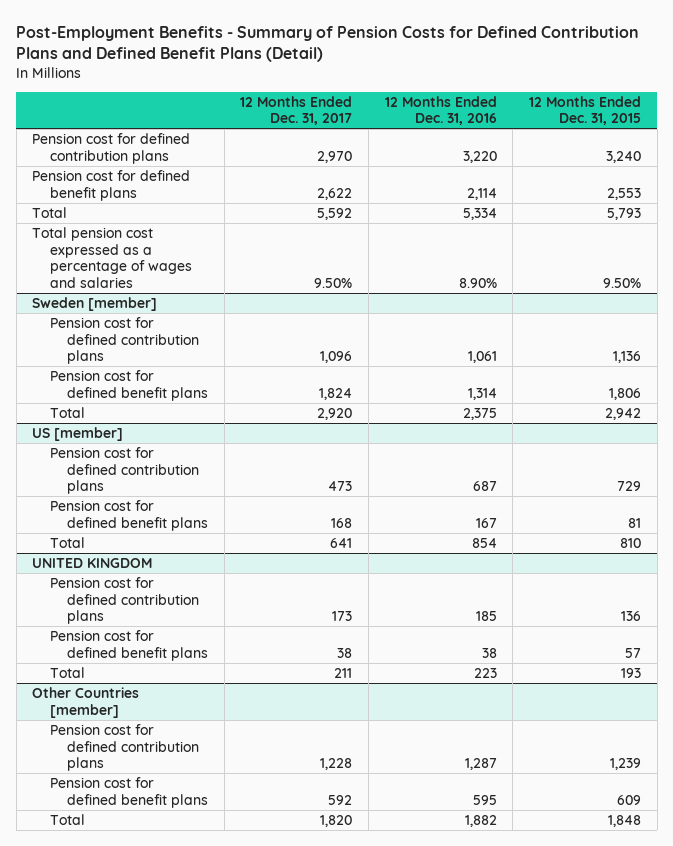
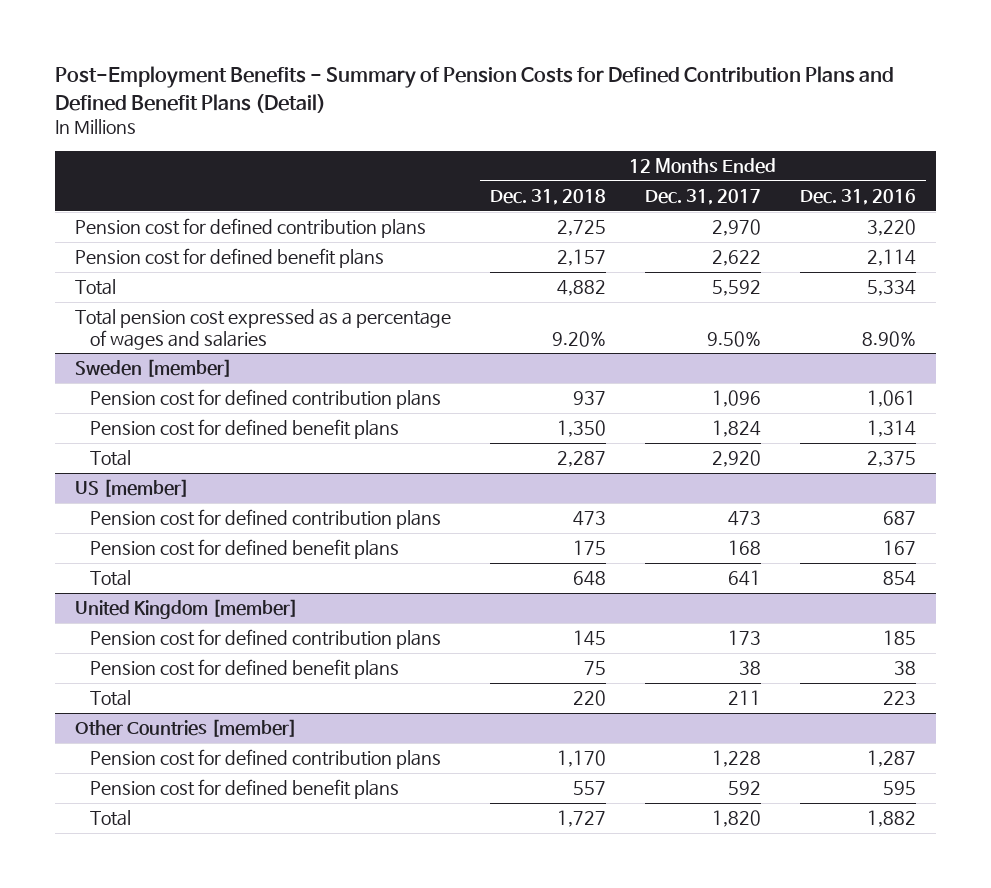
- | 12 Months Ended Dec. 31, 2017 | 12 Months Ended Dec. 31, 2016 | 12 Months Ended Dec. 31, 2015
+ | 12 Months Ended Dec. 31, 2018 | 12 Months Ended Dec. 31, 2017 | 12 Months Ended Dec. 31, 2016
- UNITED KINGDOM
+ United Kingdom [member]

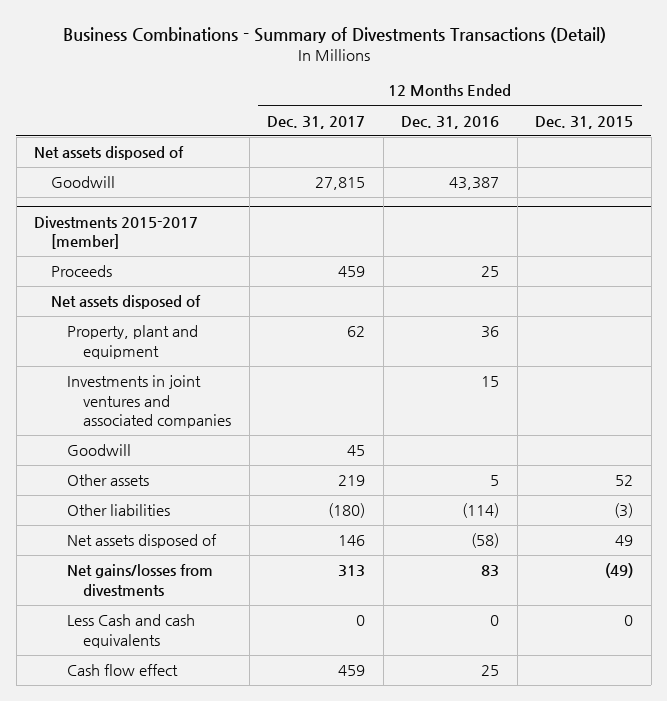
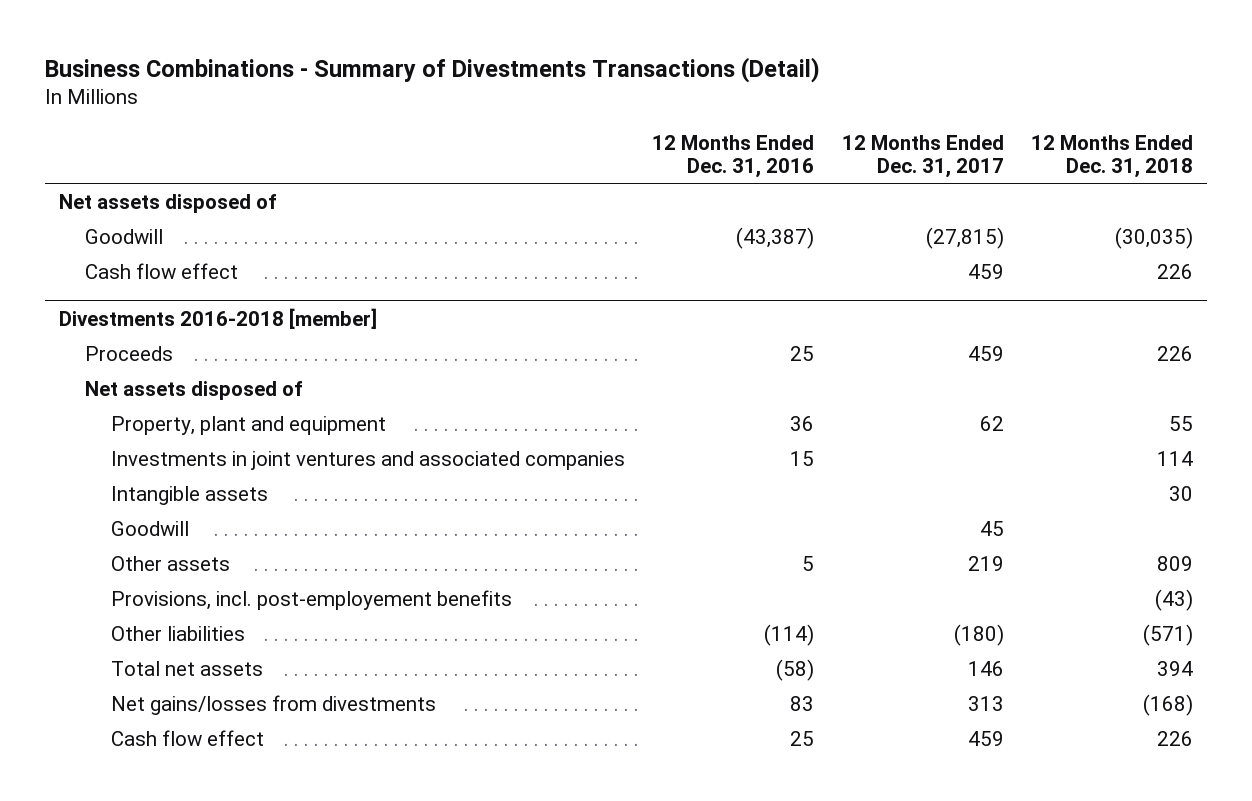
- | 12 Months Ended Dec. 31, 2017 | 12 Months Ended Dec. 31, 2016 | 12 Months Ended Dec. 31, 2015
+ | 12 Months Ended Dec. 31, 2016 | 12 Months Ended Dec. 31, 2017 | 12 Months Ended Dec. 31, 2018
- Goodwill | 27,815 | 43,387 |
- Divestments 2015-2017 [member]
+ Goodwill | (43,387) | (27,815) | (30,035)
+ Cash flow effect | | 459 | 226
+ Divestments 2016-2018 [member]
+ Intangible assets | | | 30
+ Provisions, incl. post-employement benefits | | | (43)
- Net assets disposed of | 146 | (58) | 49
+ Total net assets | (58) | 146 | 394
- Less Cash and cash equivalents | 0 | 0 | 0

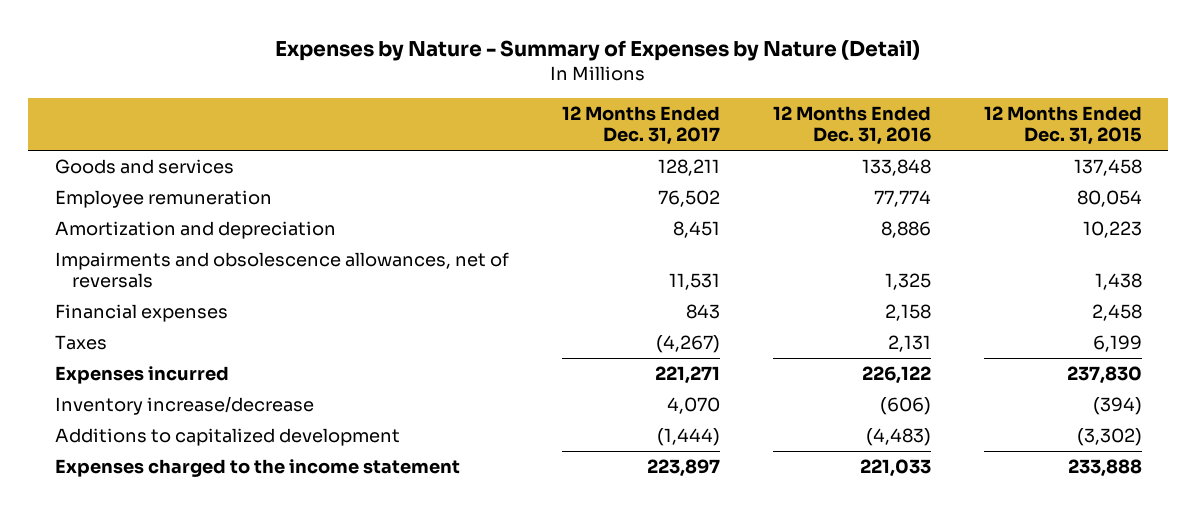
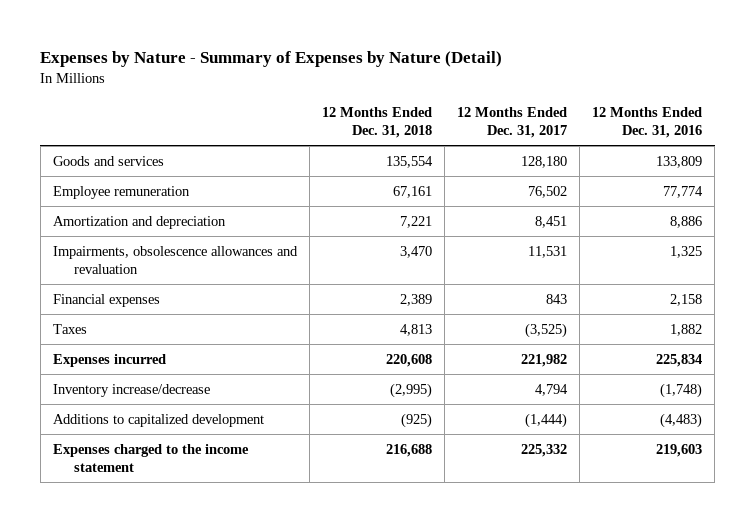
- | 12 Months Ended Dec. 31, 2017 | 12 Months Ended Dec. 31, 2016 | 12 Months Ended Dec. 31, 2015
+ | 12 Months Ended Dec. 31, 2018 | 12 Months Ended Dec. 31, 2017 | 12 Months Ended Dec. 31, 2016
- Goods and services | 128,211 | 133,848 | 137,458
+ Goods and services | 135,554 | 128,180 | 133,809
- Impairments and obsolescence allowances, net of reversals | 11,531 | 1,325 | 1,438
+ Impairments, obsolescence allowances and revaluation | 3,470 | 11,531 | 1,325
- Taxes | (4,267) | 2,131 | 6,199
- Expenses incurred | 221,271 | 226,122 | 237,830
- Inventory increase/decrease | 4,070 | (606) | (394)
+ Taxes | 4,813 | (3,525) | 1,882
+ Expenses incurred | 220,608 | 221,982 | 225,834
+ Inventory increase/decrease | (2,995) | 4,794 | (1,748)
- Expenses charged to the income statement | 223,897 | 221,033 | 233,888
+ Expenses charged to the income statement | 216,688 | 225,332 | 219,603

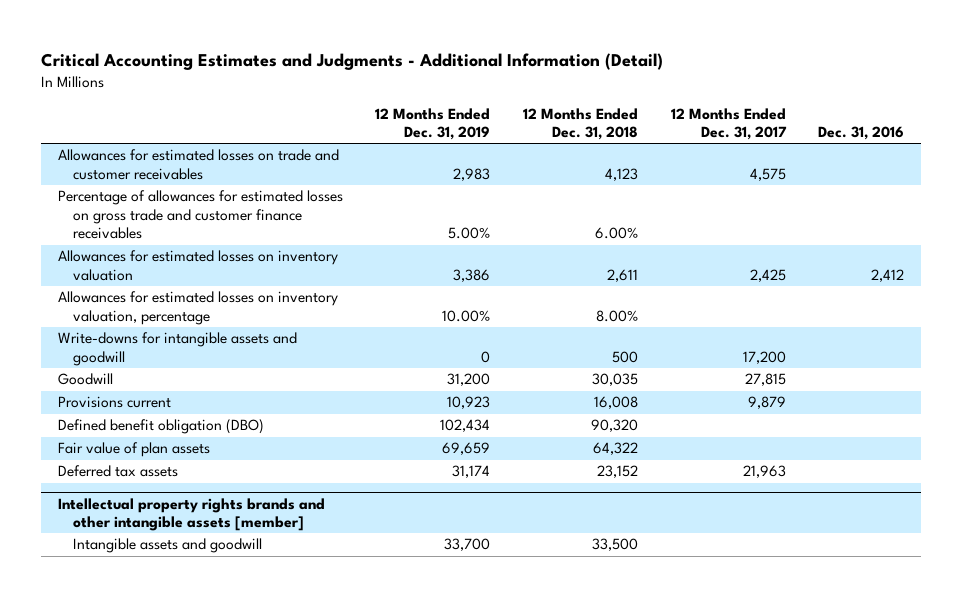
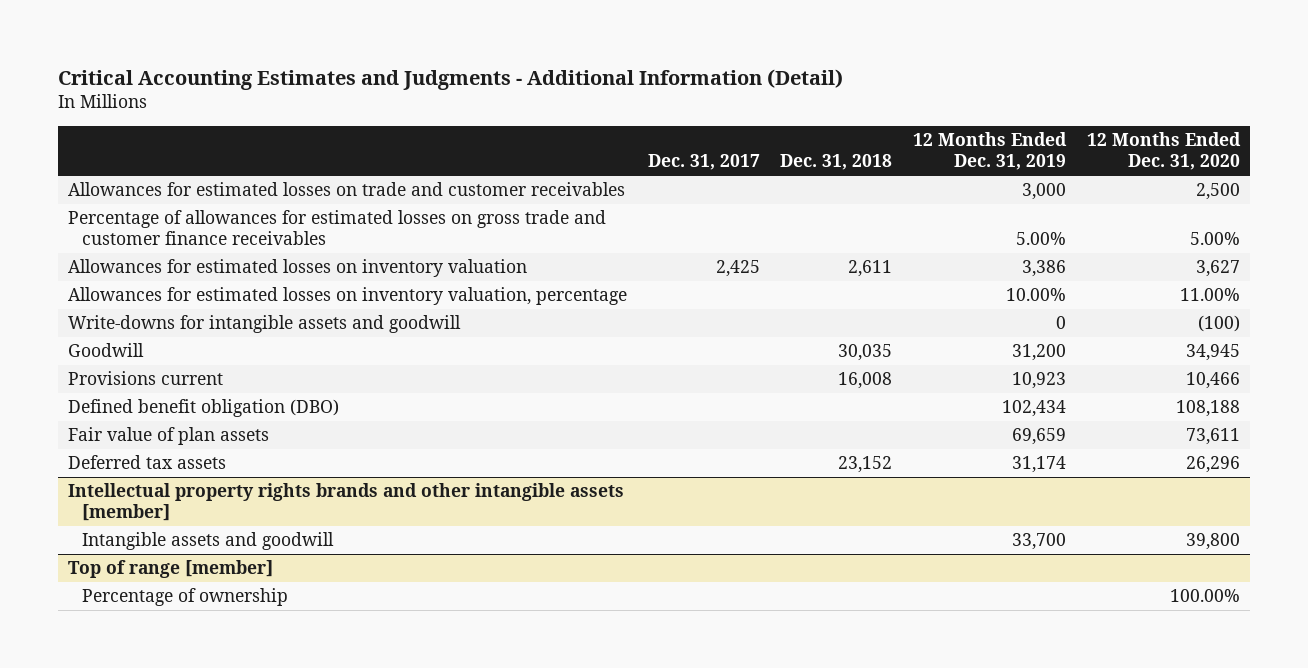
- | 12 Months Ended Dec. 31, 2019 | 12 Months Ended Dec. 31, 2018 | 12 Months Ended Dec. 31, 2017 | Dec. 31, 2016
+ | Dec. 31, 2017 | Dec. 31, 2018 | 12 Months Ended Dec. 31, 2019 | 12 Months Ended Dec. 31, 2020
- Allowances for estimated losses on trade and customer receivables | 2,983 | 4,123 | 4,575 |
+ Allowances for estimated losses on trade and customer receivables | | | 3,000 | 2,500
+ Top of range [member]
+ Percentage of ownership | | | | 100.00%

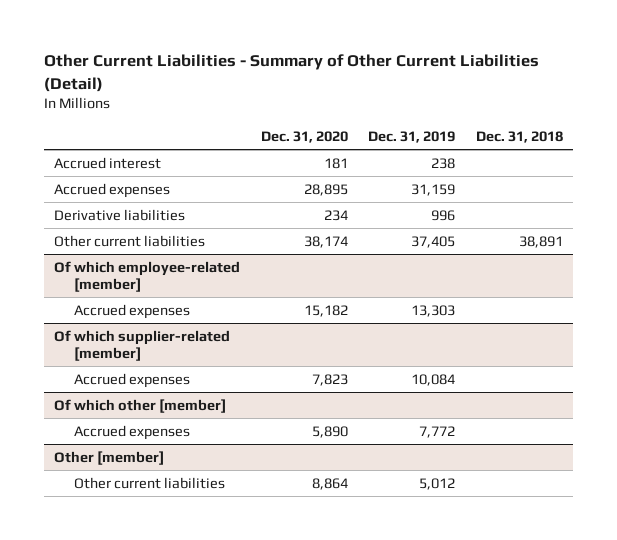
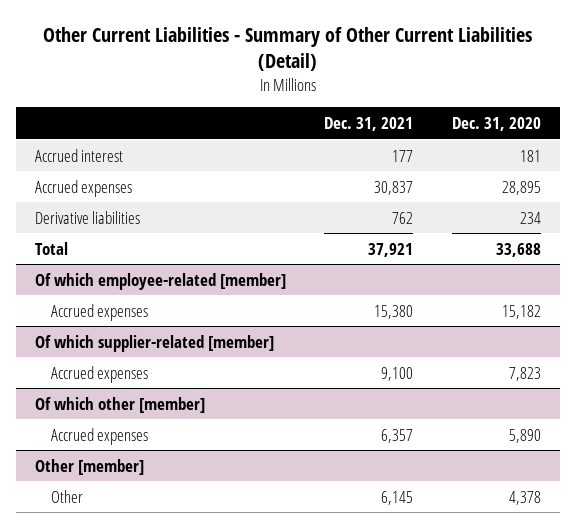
- | Dec. 31, 2020 | Dec. 31, 2019 | Dec. 31, 2018
+ | Dec. 31, 2021 | Dec. 31, 2020
- Other current liabilities | 38,174 | 37,405 | 38,891
+ Total | 37,921 | 33,688
@ Other [member]
- Other current liabilities | 8,864 | 5,012 |
+ Other | 6,145 | 4,378

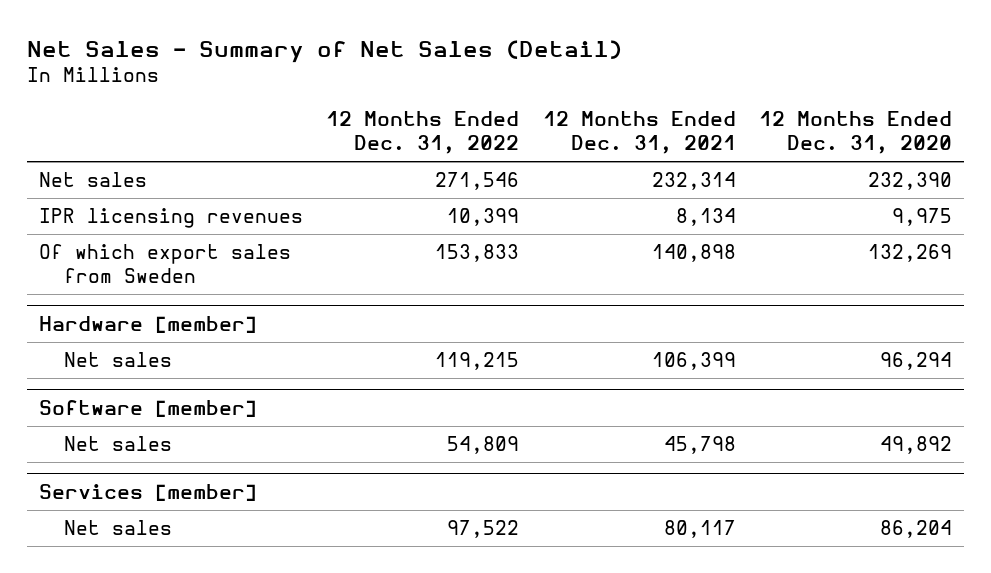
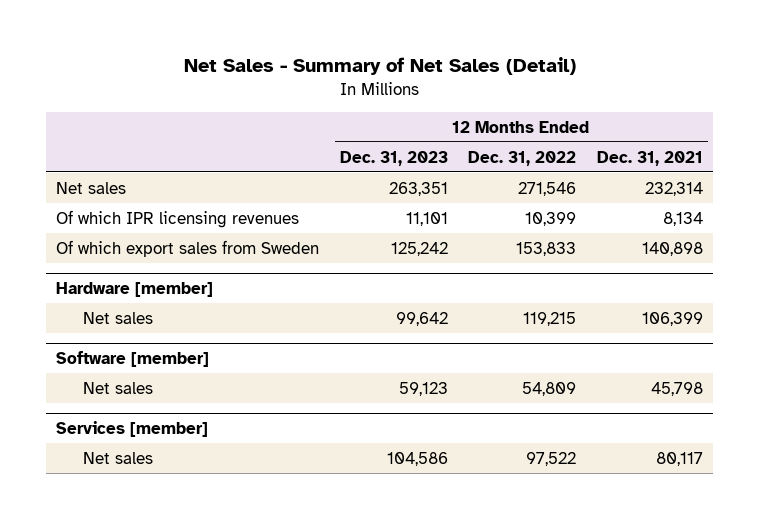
- | 12 Months Ended Dec. 31, 2022 | 12 Months Ended Dec. 31, 2021 | 12 Months Ended Dec. 31, 2020
+ | 12 Months Ended Dec. 31, 2023 | 12 Months Ended Dec. 31, 2022 | 12 Months Ended Dec. 31, 2021
- IPR licensing revenues | 10,399 | 8,134 | 9,975
+ Of which IPR licensing revenues | 11,101 | 10,399 | 8,134

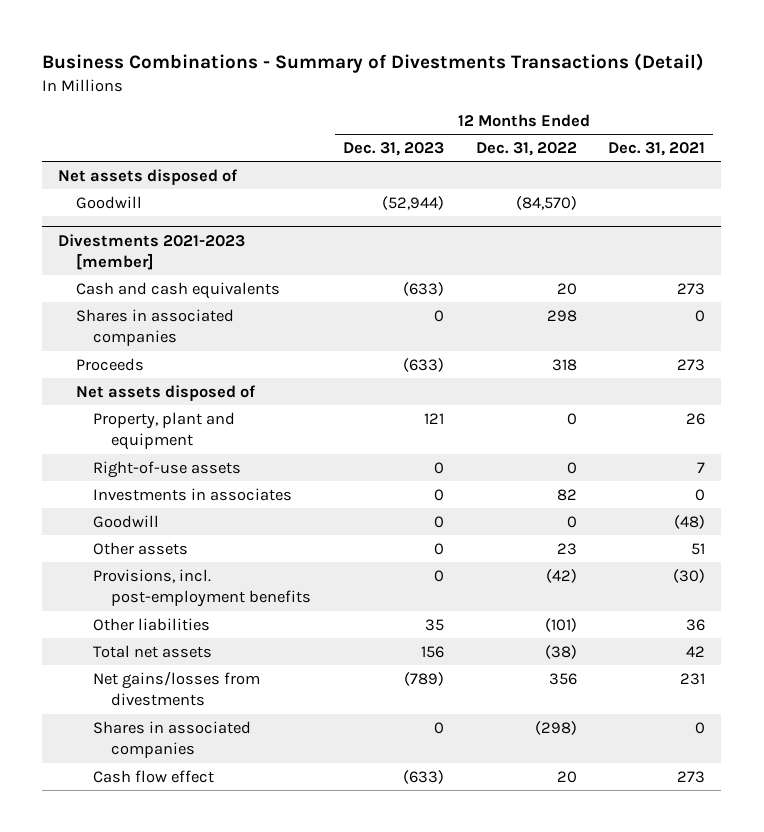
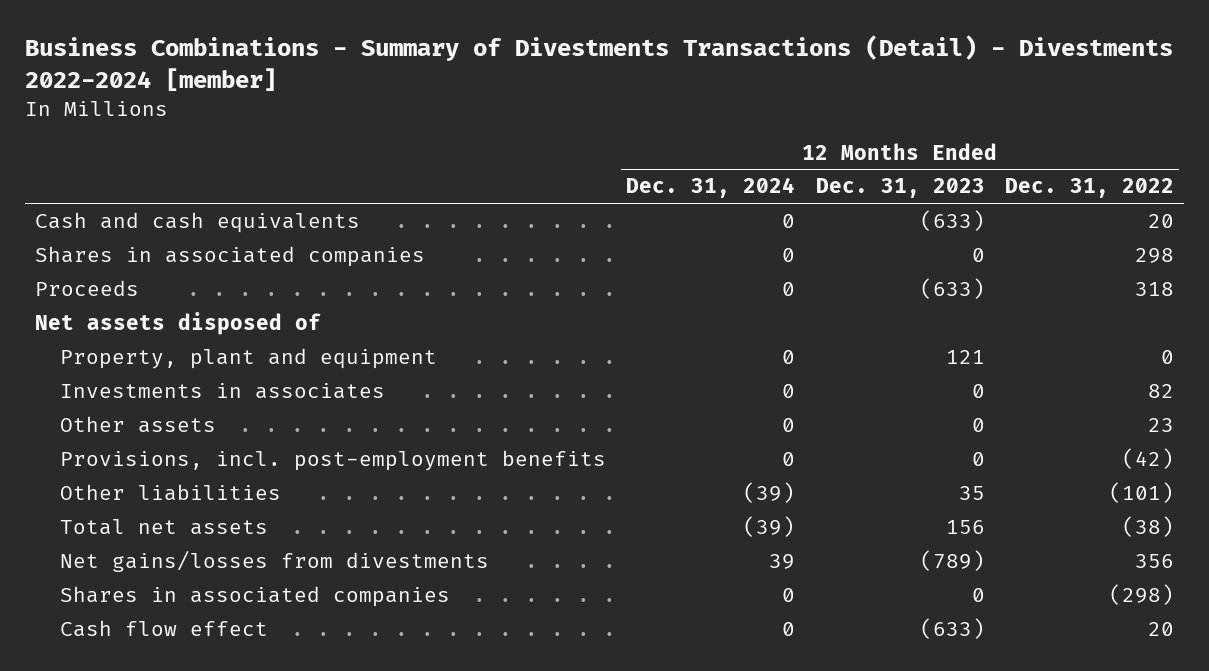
- Business Combinations - Summary of Divestments Transactions (Detail)
+ Business Combinations - Summary of Divestments Transactions (Detail) - Divestments 2022-2024 [member]
- | 12 Months Ended Dec. 31, 2023 | 12 Months Ended Dec. 31, 2022 | 12 Months Ended Dec. 31, 2021
+ | 12 Months Ended Dec. 31, 2024 | 12 Months Ended Dec. 31, 2023 | 12 Months Ended Dec. 31, 2022
- Net assets disposed of
- Goodwill | (52,944) | (84,570) |
- Divestments 2021-2023 [member]
- Right-of-use assets | 0 | 0 | 7
- Goodwill | 0 | 0 | (48)

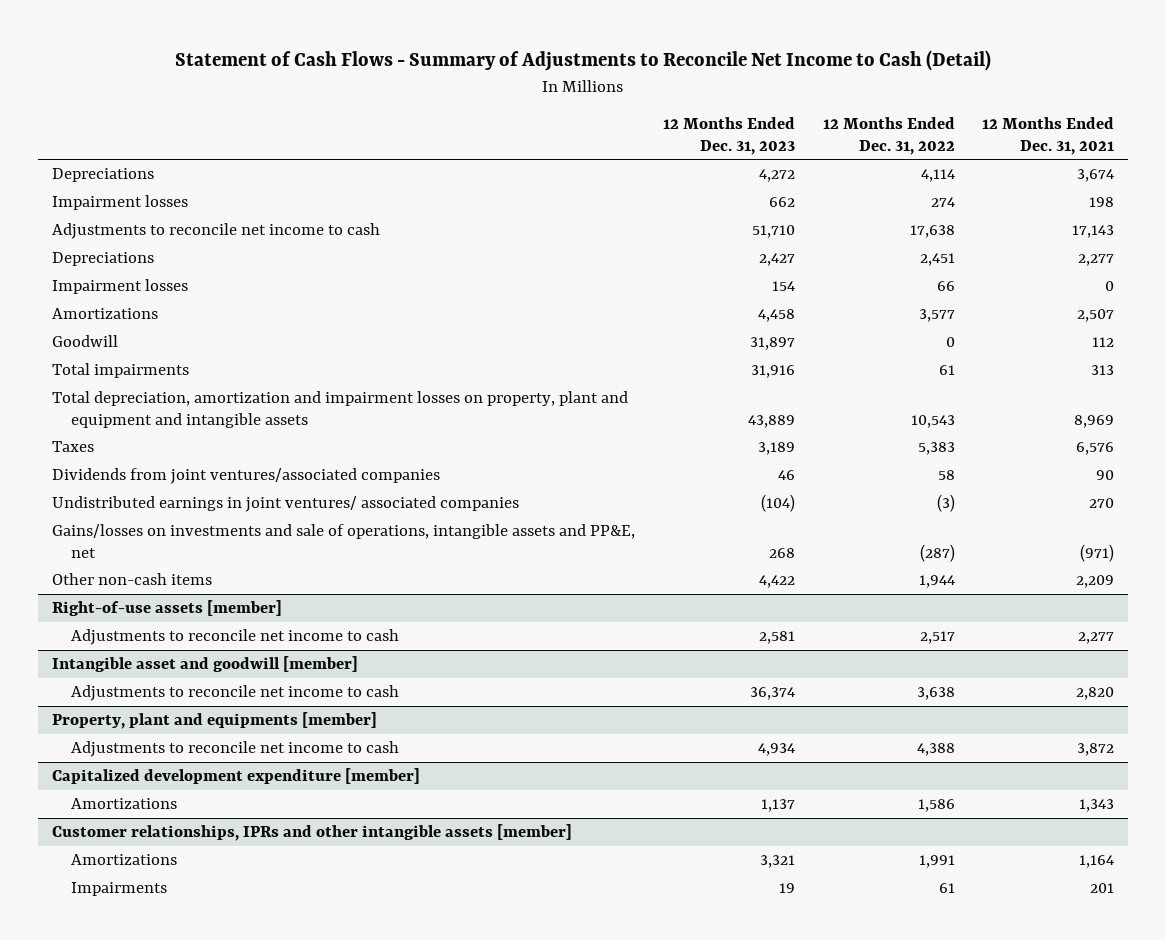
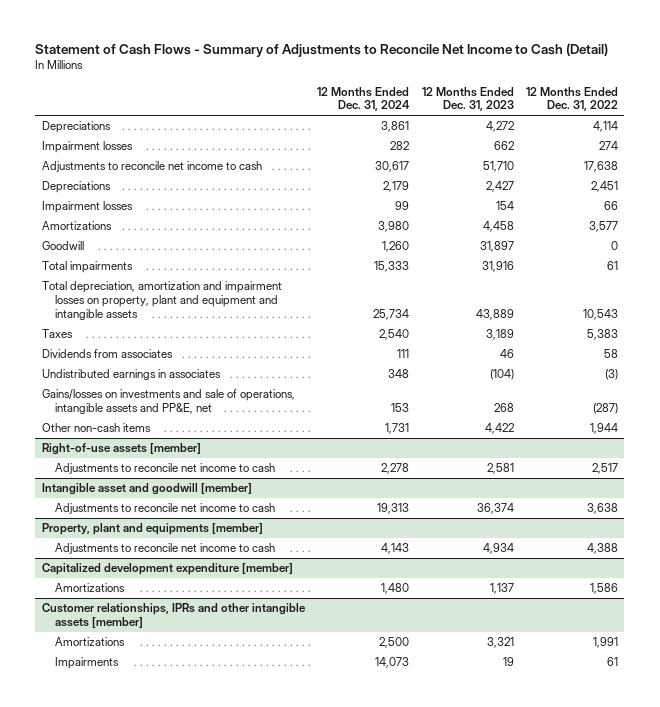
- | 12 Months Ended Dec. 31, 2023 | 12 Months Ended Dec. 31, 2022 | 12 Months Ended Dec. 31, 2021
+ | 12 Months Ended Dec. 31, 2024 | 12 Months Ended Dec. 31, 2023 | 12 Months Ended Dec. 31, 2022
- Dividends from joint ventures/associated companies | 46 | 58 | 90
- Undistributed earnings in joint ventures/ associated companies | (104) | (3) | 270
+ Dividends from associates | 111 | 46 | 58
+ Undistributed earnings in associates | 348 | (104) | (3)

